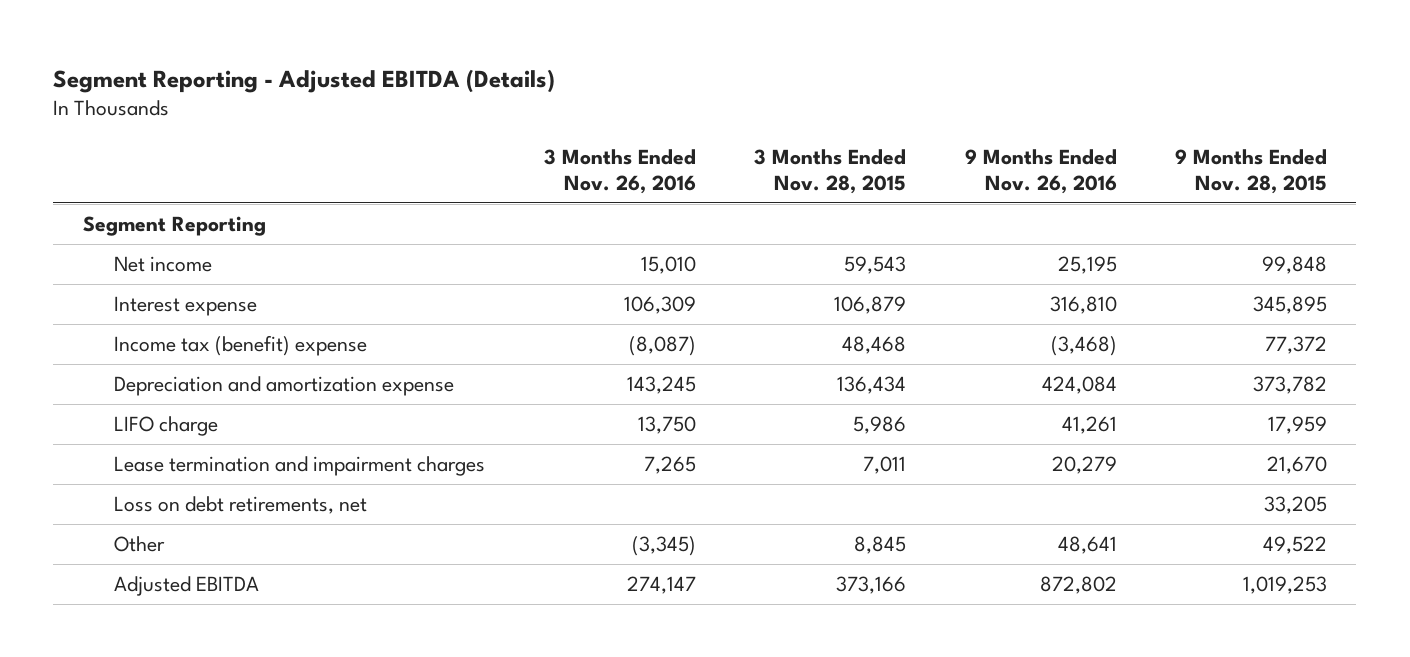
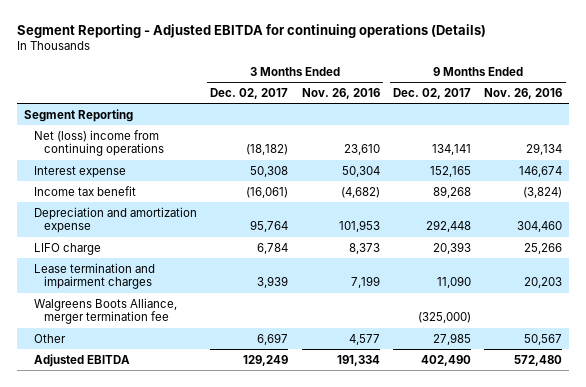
- Segment Reporting - Adjusted EBITDA (Details)
+ Segment Reporting - Adjusted EBITDA for continuing operations (Details)
- | 3 Months Ended Nov. 26, 2016 | 3 Months Ended Nov. 28, 2015 | 9 Months Ended Nov. 26, 2016 | 9 Months Ended Nov. 28, 2015
+ | 3 Months Ended Dec. 02, 2017 | 3 Months Ended Nov. 26, 2016 | 9 Months Ended Dec. 02, 2017 | 9 Months Ended Nov. 26, 2016
- Net income | 15,010 | 59,543 | 25,195 | 99,848
- Interest expense | 106,309 | 106,879 | 316,810 | 345,895
- Income tax (benefit) expense | (8,087) | 48,468 | (3,468) | 77,372
- Depreciation and amortization expense | 143,245 | 136,434 | 424,084 | 373,782
- LIFO charge | 13,750 | 5,986 | 41,261 | 17,959
- Lease termination and impairment charges | 7,265 | 7,011 | 20,279 | 21,670
- Loss on debt retirements, net | | | | 33,205
- Other | (3,345) | 8,845 | 48,641 | 49,522
- Adjusted EBITDA | 274,147 | 373,166 | 872,802 | 1,019,253
+ Net (loss) income from continuing operations | (18,182) | 23,610 | 134,141 | 29,134
+ Interest expense | 50,308 | 50,304 | 152,165 | 146,674
+ Income tax benefit | (16,061) | (4,682) | 89,268 | (3,824)
+ Depreciation and amortization expense | 95,764 | 101,953 | 292,448 | 304,460
+ LIFO charge | 6,784 | 8,373 | 20,393 | 25,266
+ Lease termination and impairment charges | 3,939 | 7,199 | 11,090 | 20,203
+ Walgreens Boots Alliance, merger termination fee | | | (325,000) |
+ Other | 6,697 | 4,577 | 27,985 | 50,567
+ Adjusted EBITDA | 129,249 | 191,334 | 402,490 | 572,480

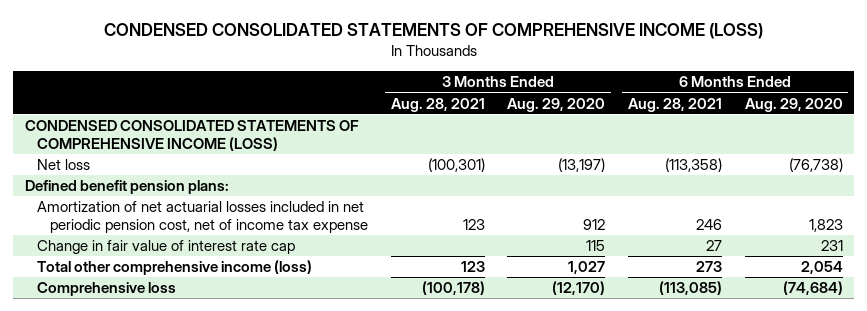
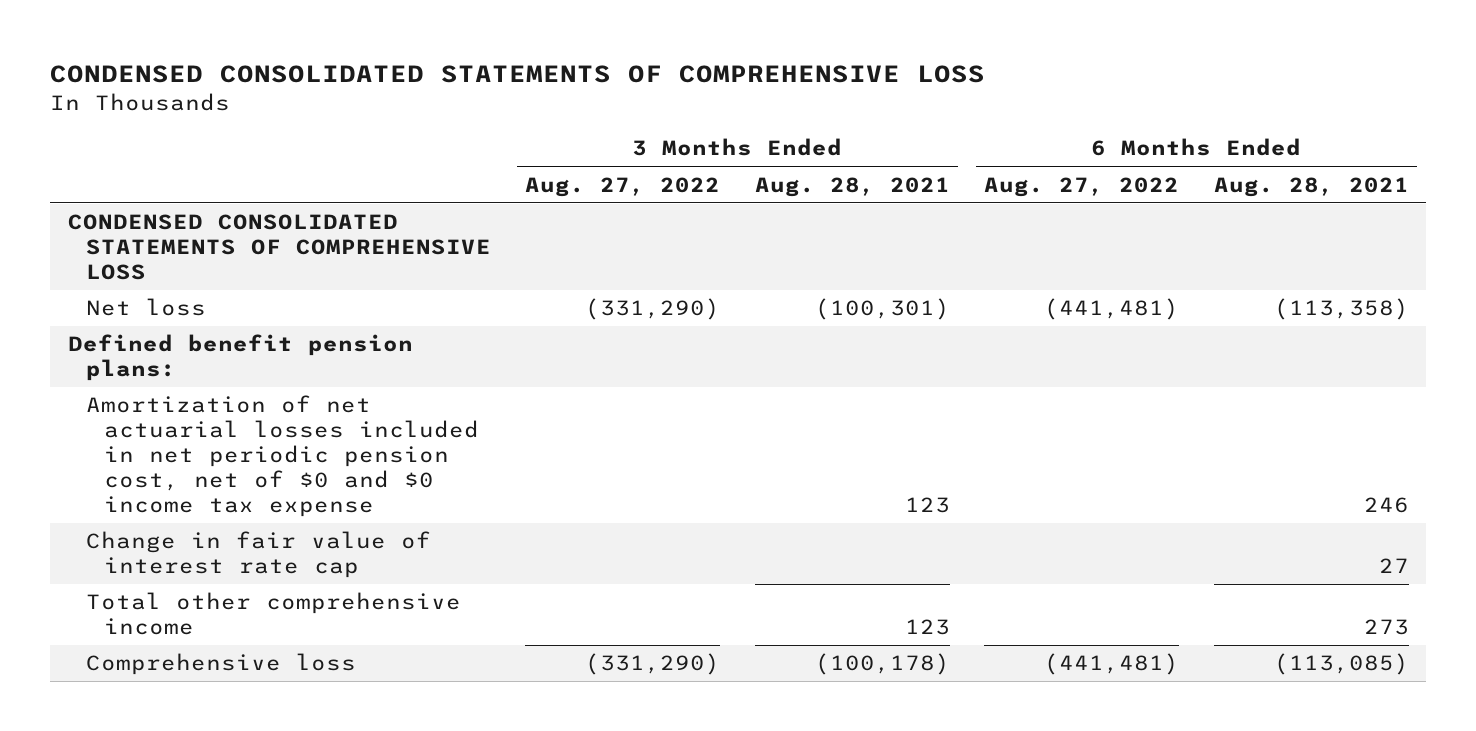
- CONDENSED CONSOLIDATED STATEMENTS OF COMPREHENSIVE INCOME (LOSS)
+ CONDENSED CONSOLIDATED STATEMENTS OF COMPREHENSIVE LOSS
- | 3 Months Ended Aug. 28, 2021 | 3 Months Ended Aug. 29, 2020 | 6 Months Ended Aug. 28, 2021 | 6 Months Ended Aug. 29, 2020
+ | 3 Months Ended Aug. 27, 2022 | 3 Months Ended Aug. 28, 2021 | 6 Months Ended Aug. 27, 2022 | 6 Months Ended Aug. 28, 2021
- CONDENSED CONSOLIDATED STATEMENTS OF COMPREHENSIVE INCOME (LOSS)
+ CONDENSED CONSOLIDATED STATEMENTS OF COMPREHENSIVE LOSS
- Amortization of net actuarial losses included in net periodic pension cost, net of income tax expense | 123 | 912 | 246 | 1,823
+ Amortization of net actuarial losses included in net periodic pension cost, net of $0 and $0 income tax expense | | 123 | | 246
- Total other comprehensive income (loss) | 123 | 1,027 | 273 | 2,054
+ Total other comprehensive income | | 123 | | 273

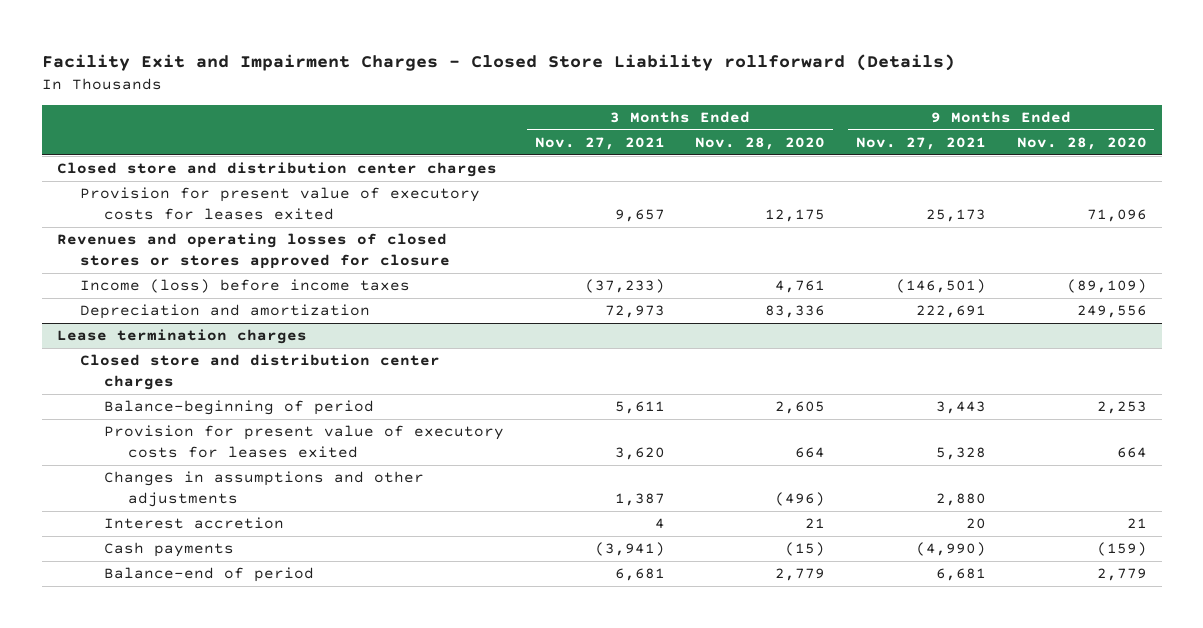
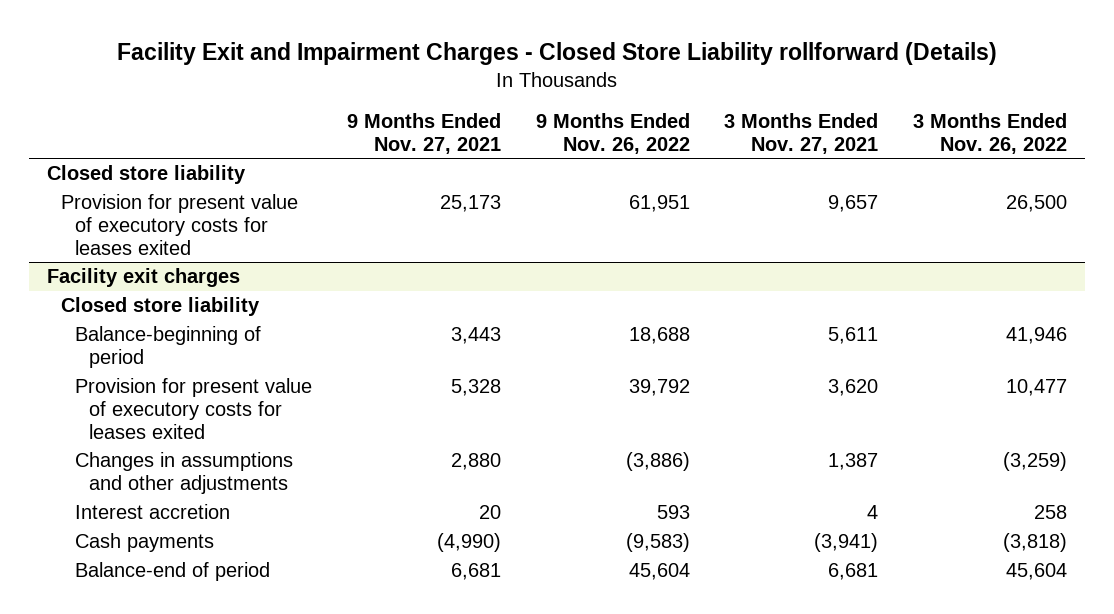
- | 3 Months Ended Nov. 27, 2021 | 3 Months Ended Nov. 28, 2020 | 9 Months Ended Nov. 27, 2021 | 9 Months Ended Nov. 28, 2020
+ | 9 Months Ended Nov. 27, 2021 | 9 Months Ended Nov. 26, 2022 | 3 Months Ended Nov. 27, 2021 | 3 Months Ended Nov. 26, 2022
- Closed store and distribution center charges
+ Closed store liability
- Revenues and operating losses of closed stores or stores approved for closure
- Income (loss) before income taxes | (37,233) | 4,761 | (146,501) | (89,109)
- Depreciation and amortization | 72,973 | 83,336 | 222,691 | 249,556
- Lease termination charges
- Closed store and distribution center charges
+ Facility exit charges
+ Closed store liability

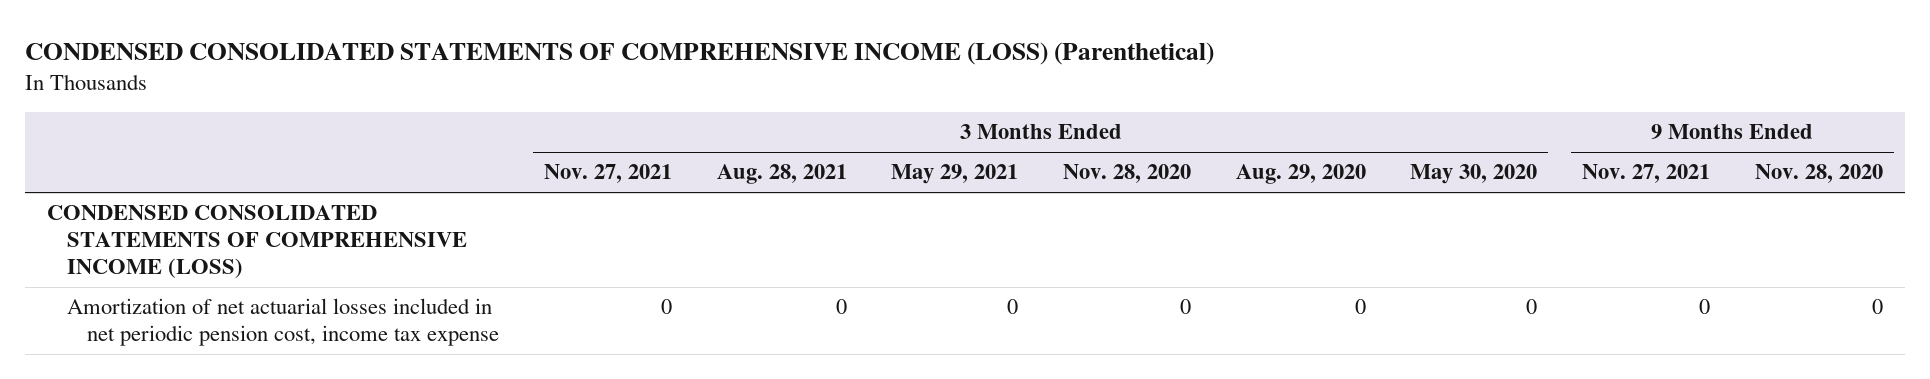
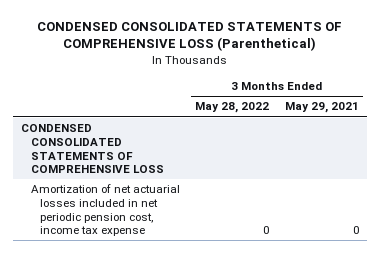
- CONDENSED CONSOLIDATED STATEMENTS OF COMPREHENSIVE INCOME (LOSS) (Parenthetical)
+ CONDENSED CONSOLIDATED STATEMENTS OF COMPREHENSIVE LOSS (Parenthetical)
- | 3 Months Ended Nov. 27, 2021 | 3 Months Ended Aug. 28, 2021 | 3 Months Ended May 29, 2021 | 3 Months Ended Nov. 28, 2020 | 3 Months Ended Aug. 29, 2020 | 3 Months Ended May 30, 2020 | 9 Months Ended Nov. 27, 2021 | 9 Months Ended Nov. 28, 2020
+ | 3 Months Ended May 28, 2022 | 3 Months Ended May 29, 2021
- CONDENSED CONSOLIDATED STATEMENTS OF COMPREHENSIVE INCOME (LOSS)
+ CONDENSED CONSOLIDATED STATEMENTS OF COMPREHENSIVE LOSS

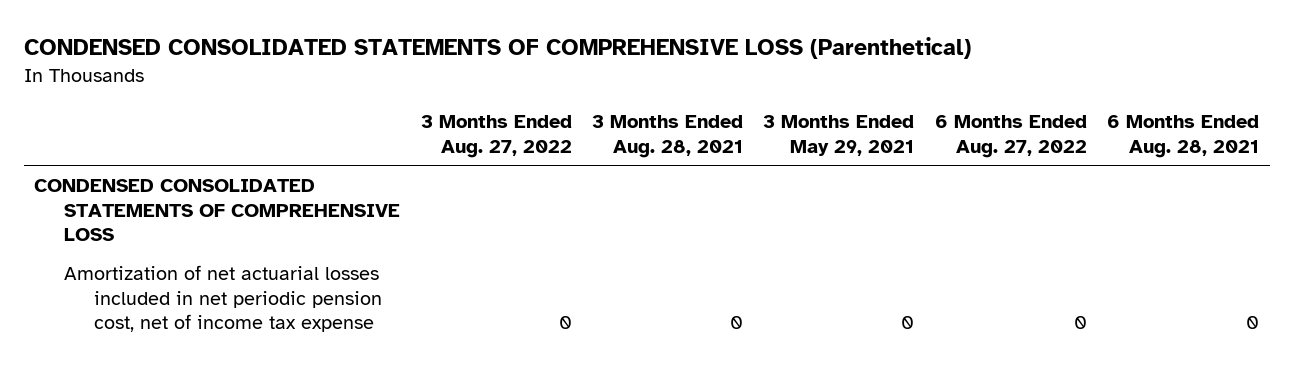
- | 3 Months Ended May 28, 2022 | 3 Months Ended May 29, 2021
+ | 3 Months Ended Aug. 27, 2022 | 3 Months Ended Aug. 28, 2021 | 3 Months Ended May 29, 2021 | 6 Months Ended Aug. 27, 2022 | 6 Months Ended Aug. 28, 2021
- Amortization of net actuarial losses included in net periodic pension cost, income tax expense | 0 | 0
+ Amortization of net actuarial losses included in net periodic pension cost, net of income tax expense | 0 | 0 | 0 | 0 | 0

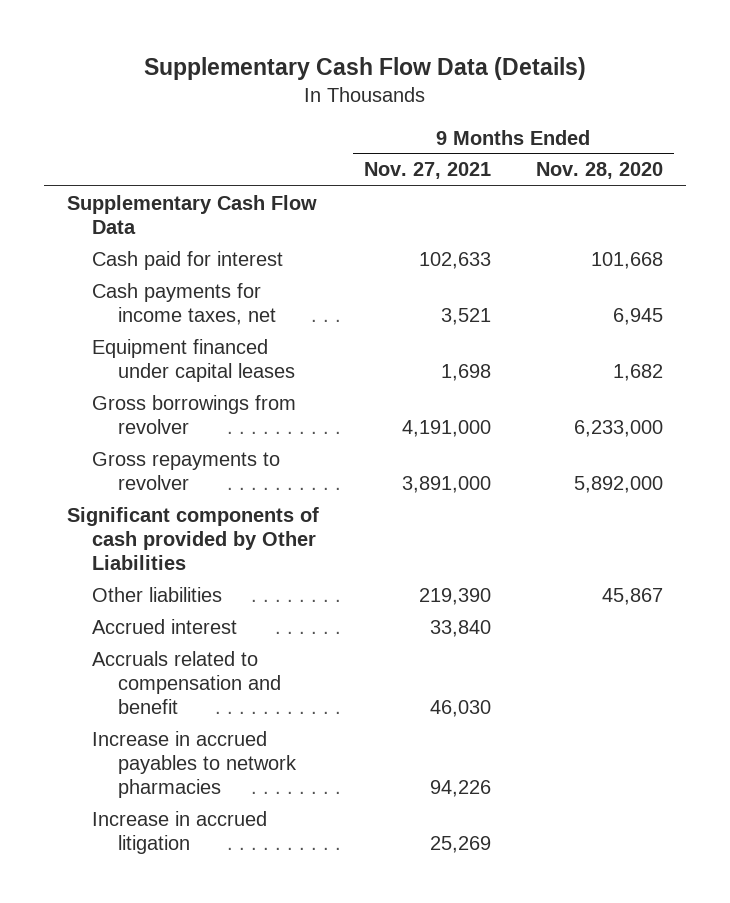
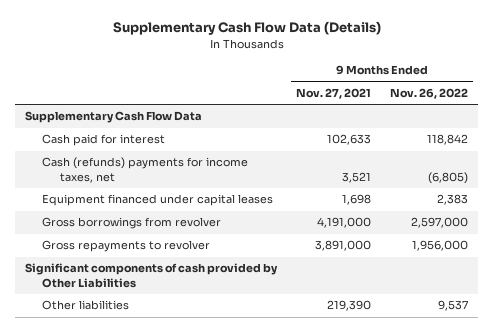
- | 9 Months Ended Nov. 27, 2021 | 9 Months Ended Nov. 28, 2020
+ | 9 Months Ended Nov. 27, 2021 | 9 Months Ended Nov. 26, 2022
- Cash payments for income taxes, net | 3,521 | 6,945
+ Cash (refunds) payments for income taxes, net | 3,521 | (6,805)
- Accrued interest | 33,840 |
- Accruals related to compensation and benefit | 46,030 |
- Increase in accrued payables to network pharmacies | 94,226 |
- Increase in accrued litigation | 25,269 |

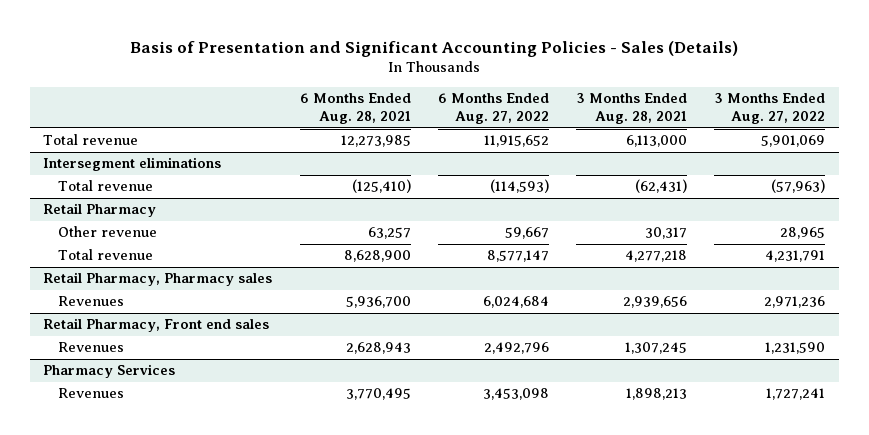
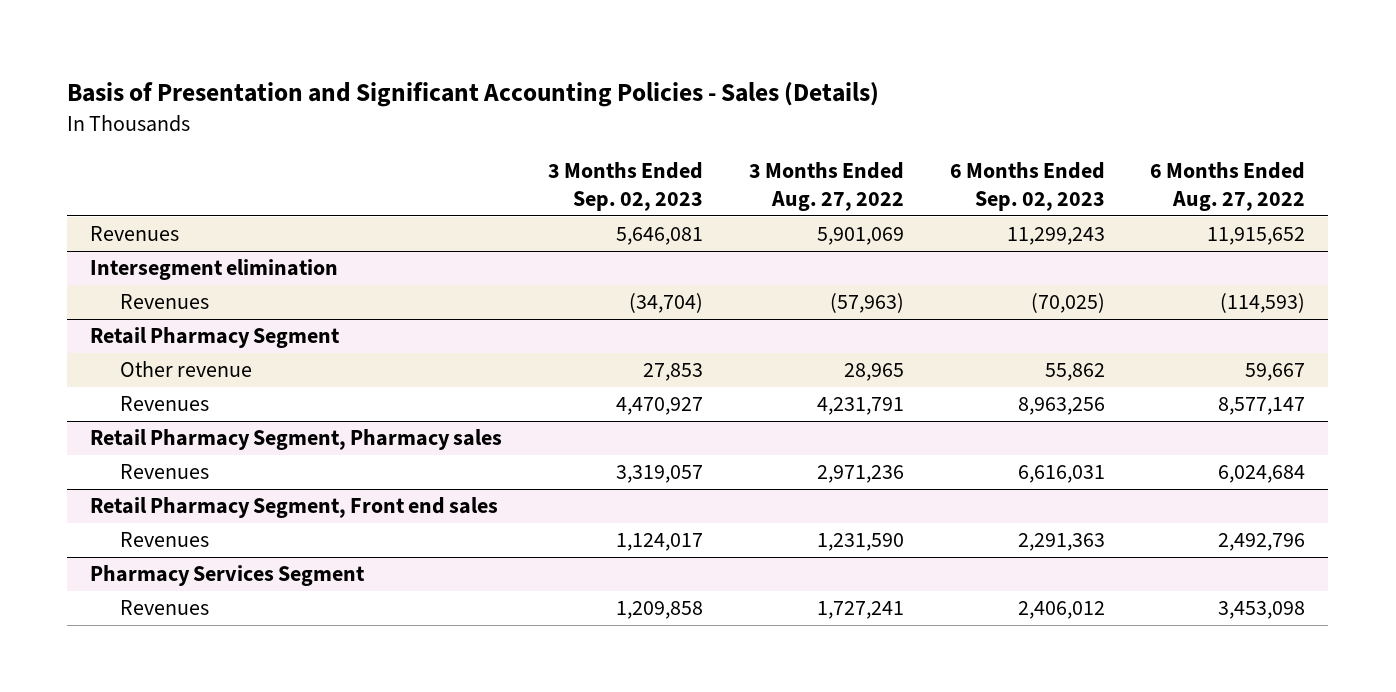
- | 6 Months Ended Aug. 28, 2021 | 6 Months Ended Aug. 27, 2022 | 3 Months Ended Aug. 28, 2021 | 3 Months Ended Aug. 27, 2022
+ | 3 Months Ended Sep. 02, 2023 | 3 Months Ended Aug. 27, 2022 | 6 Months Ended Sep. 02, 2023 | 6 Months Ended Aug. 27, 2022
- Total revenue | 12,273,985 | 11,915,652 | 6,113,000 | 5,901,069
- Intersegment eliminations
- Total revenue | (125,410) | (114,593) | (62,431) | (57,963)
- Retail Pharmacy
+ Revenues | 5,646,081 | 5,901,069 | 11,299,243 | 11,915,652
+ Intersegment elimination
+ Revenues | (34,704) | (57,963) | (70,025) | (114,593)
+ Retail Pharmacy Segment
- Total revenue | 8,628,900 | 8,577,147 | 4,277,218 | 4,231,791
- Retail Pharmacy, Pharmacy sales
+ Revenues | 4,470,927 | 4,231,791 | 8,963,256 | 8,577,147
+ Retail Pharmacy Segment, Pharmacy sales
- Retail Pharmacy, Front end sales
+ Retail Pharmacy Segment, Front end sales
- Pharmacy Services
+ Pharmacy Services Segment

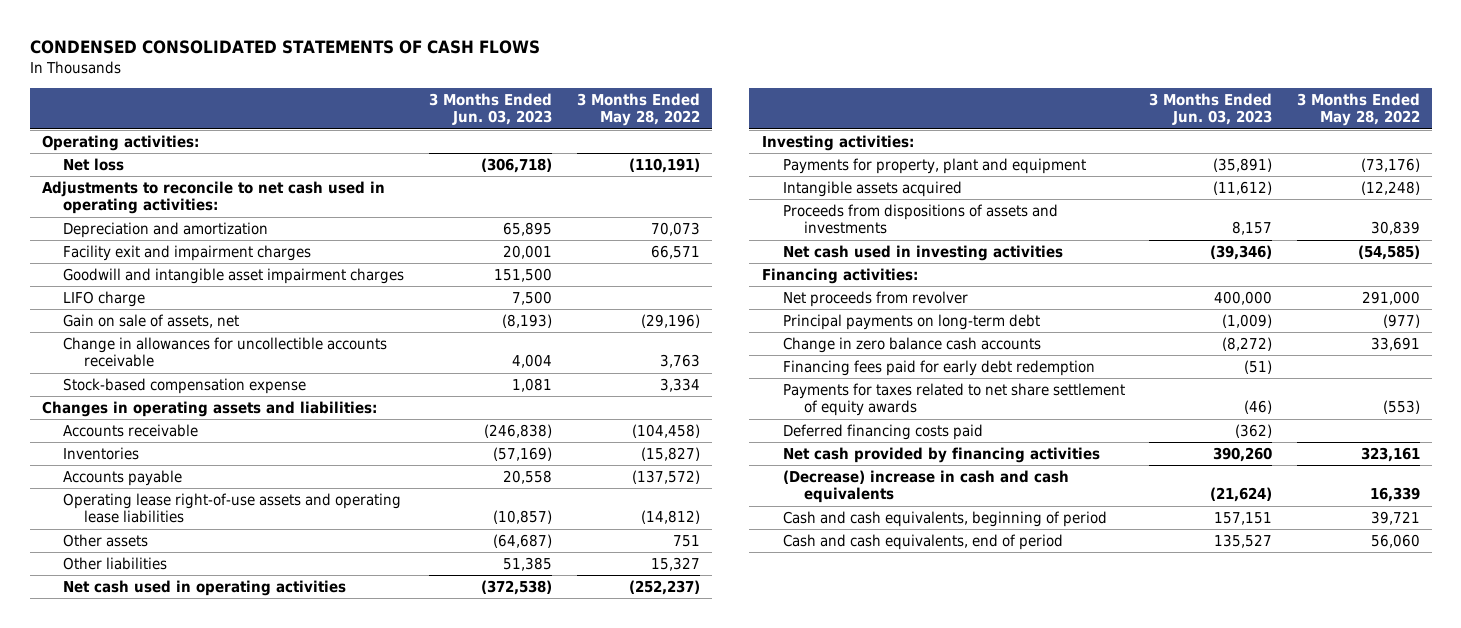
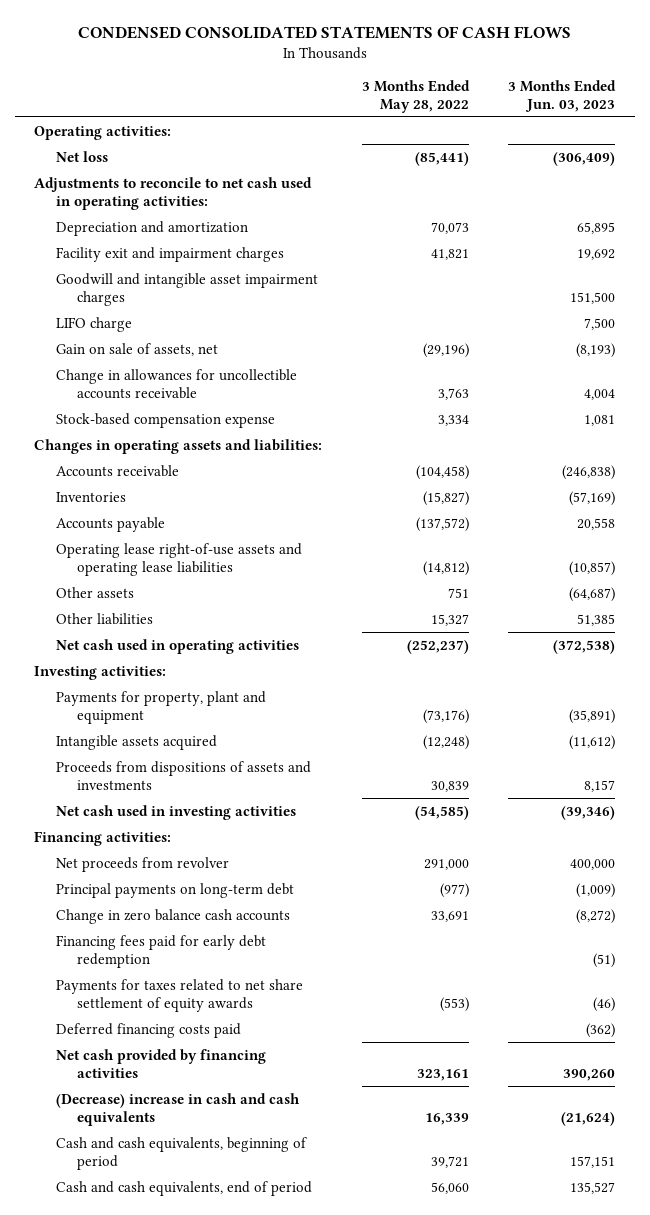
- | 3 Months Ended Jun. 03, 2023 | 3 Months Ended May 28, 2022
+ | 3 Months Ended May 28, 2022 | 3 Months Ended Jun. 03, 2023
- Net loss | (306,718) | (110,191)
+ Net loss | (85,441) | (306,409)
- Facility exit and impairment charges | 20,001 | 66,571
+ Facility exit and impairment charges | 41,821 | 19,692

